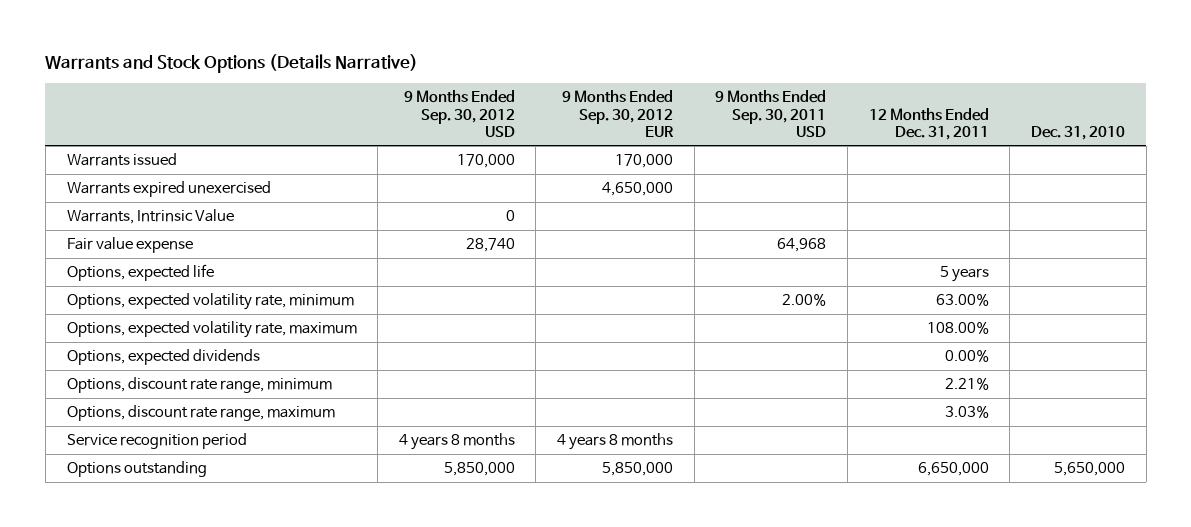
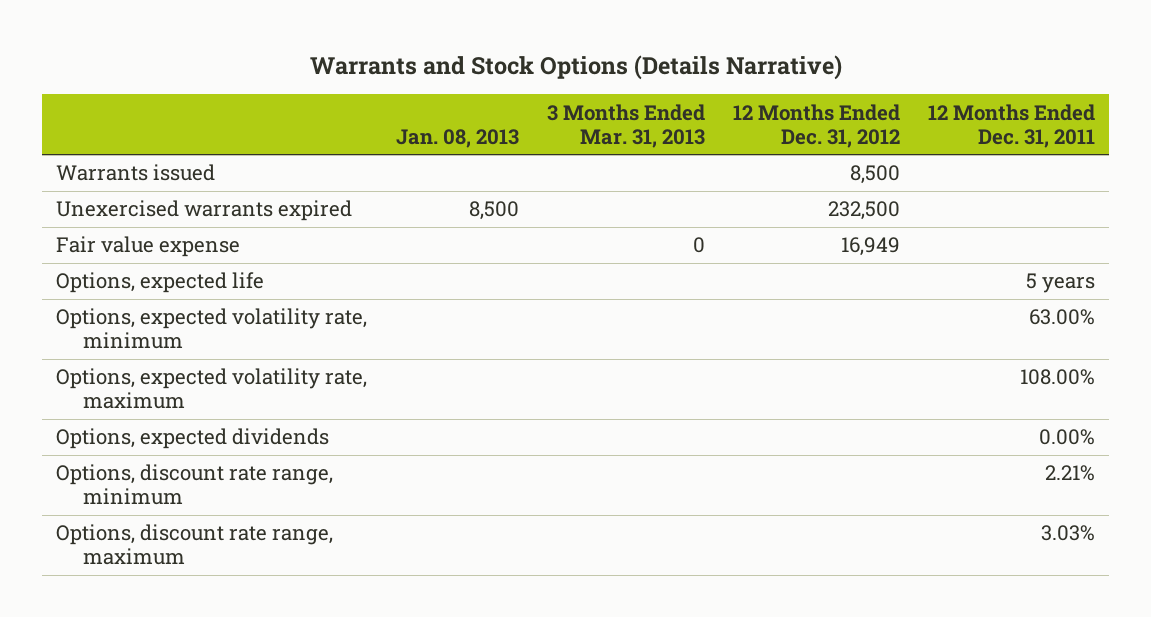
- | 9 Months Ended Sep. 30, 2012 USD | 9 Months Ended Sep. 30, 2012 EUR | 9 Months Ended Sep. 30, 2011 USD | 12 Months Ended Dec. 31, 2011 | Dec. 31, 2010
+ | Jan. 08, 2013 | 3 Months Ended Mar. 31, 2013 | 12 Months Ended Dec. 31, 2012 | 12 Months Ended Dec. 31, 2011
- Warrants expired unexercised | | 4,650,000 | | |
- Warrants, Intrinsic Value | 0 | | | |
+ Unexercised warrants expired | 8,500 | | 232,500 |
- Service recognition period | 4 years 8 months | 4 years 8 months | | |
- Options outstanding | 5,850,000 | 5,850,000 | | 6,650,000 | 5,650,000

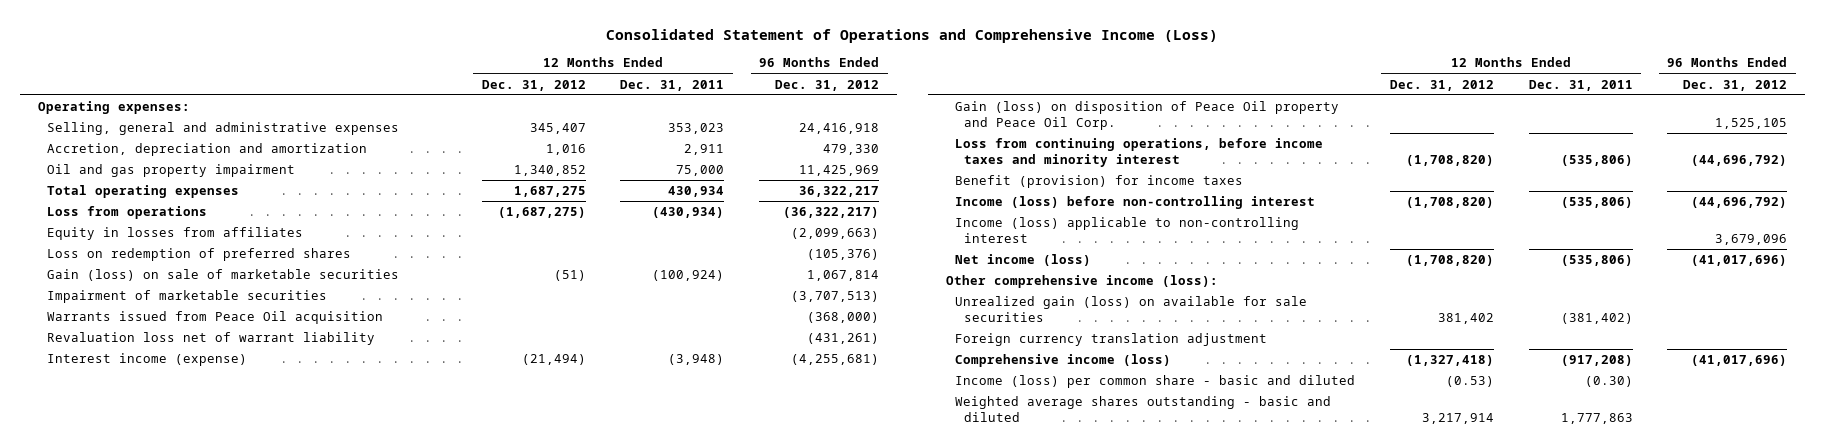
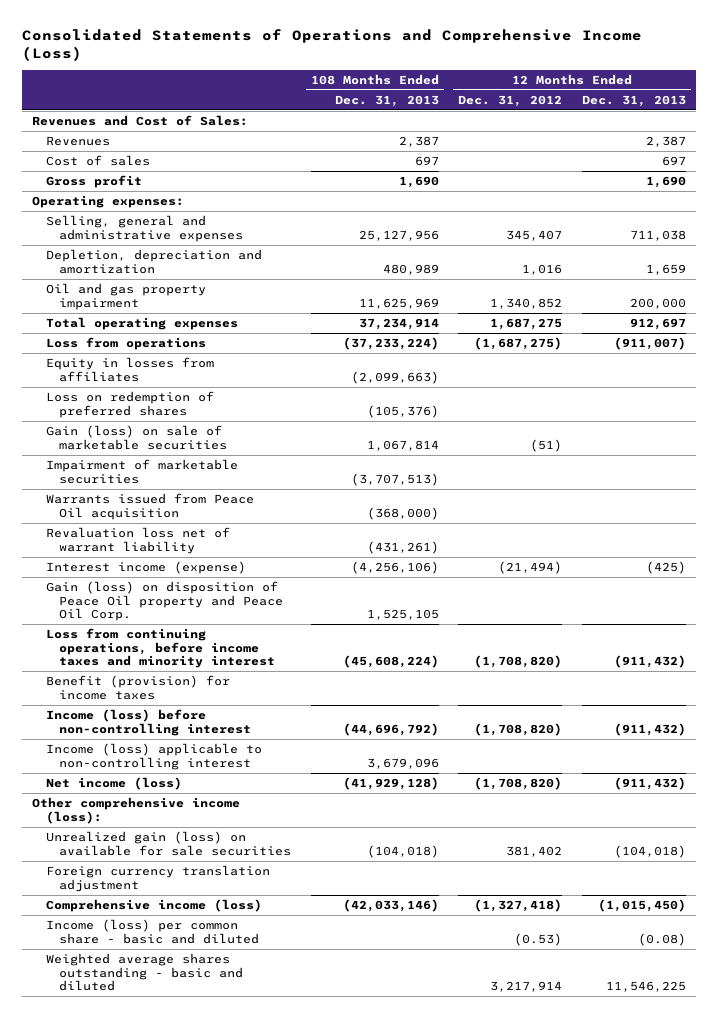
- Consolidated Statement of Operations and Comprehensive Income (Loss)
+ Consolidated Statements of Operations and Comprehensive Income (Loss)
- | 12 Months Ended Dec. 31, 2012 | 12 Months Ended Dec. 31, 2011 | 96 Months Ended Dec. 31, 2012
+ | 108 Months Ended Dec. 31, 2013 | 12 Months Ended Dec. 31, 2012 | 12 Months Ended Dec. 31, 2013
+ Revenues and Cost of Sales:
+ Revenues | 2,387 | | 2,387
+ Cost of sales | 697 | | 697
+ Gross profit | 1,690 | | 1,690
- Accretion, depreciation and amortization | 1,016 | 2,911 | 479,330
+ Depletion, depreciation and amortization | 480,989 | 1,016 | 1,659

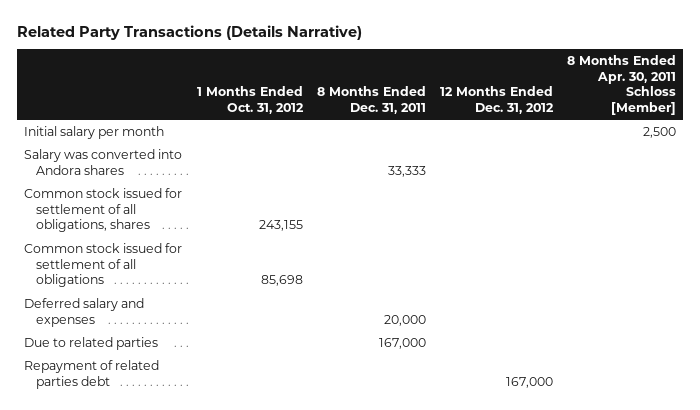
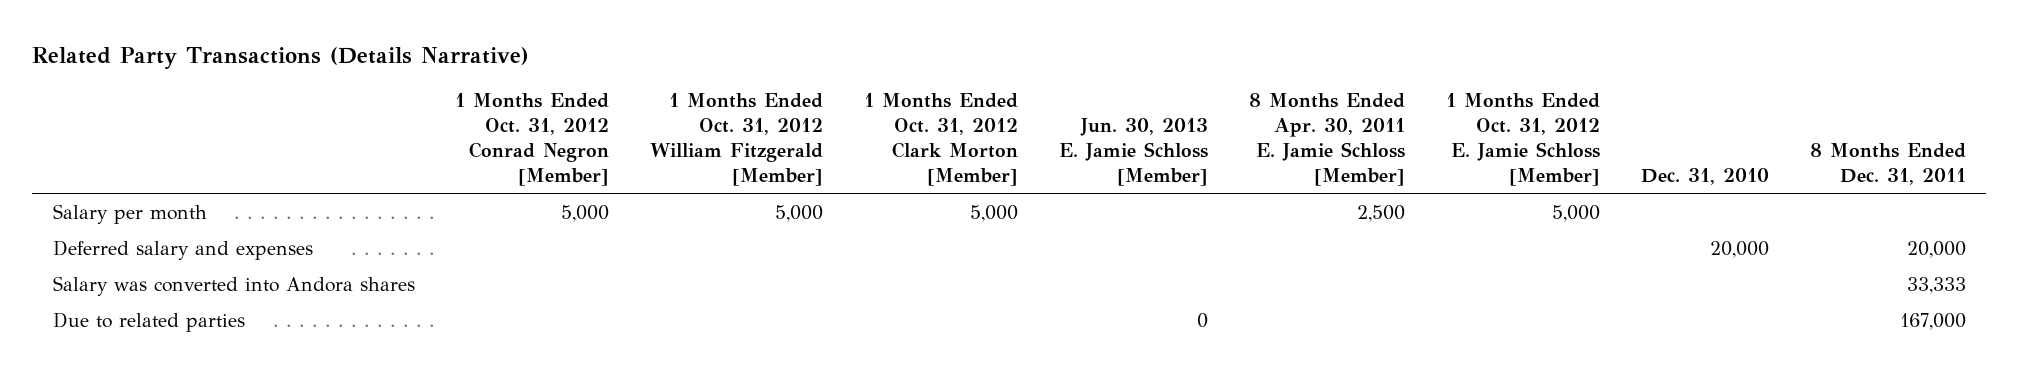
- | 1 Months Ended Oct. 31, 2012 | 8 Months Ended Dec. 31, 2011 | 12 Months Ended Dec. 31, 2012 | 8 Months Ended Apr. 30, 2011 Schloss [Member]
+ | 1 Months Ended Oct. 31, 2012 Conrad Negron [Member] | 1 Months Ended Oct. 31, 2012 William Fitzgerald [Member] | 1 Months Ended Oct. 31, 2012 Clark Morton [Member] | Jun. 30, 2013 E. Jamie Schloss [Member] | 8 Months Ended Apr. 30, 2011 E. Jamie Schloss [Member] | 1 Months Ended Oct. 31, 2012 E. Jamie Schloss [Member] | Dec. 31, 2010 | 8 Months Ended Dec. 31, 2011
- Initial salary per month | | | | 2,500
- Common stock issued for settlement of all obligations, shares | 243,155 | | |
- Common stock issued for settlement of all obligations | 85,698 | | |
+ Salary per month | 5,000 | 5,000 | 5,000 | | 2,500 | 5,000 | |
moved down: Salary was converted into Andora shares | | | | | | | | 33,333
- Repayment of related parties debt | | | 167,000 |

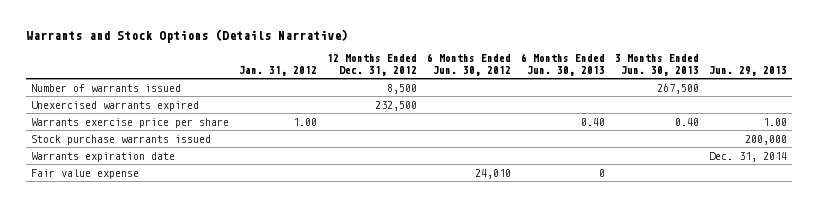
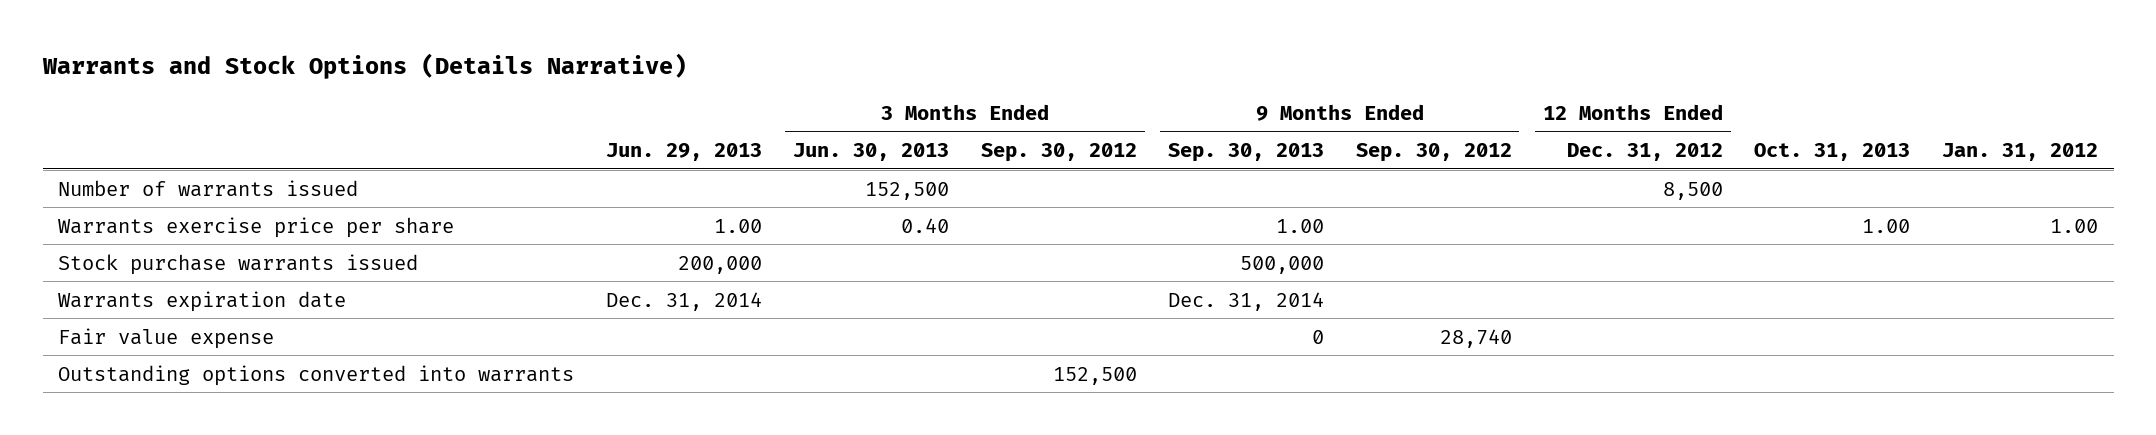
- | Jan. 31, 2012 | 12 Months Ended Dec. 31, 2012 | 6 Months Ended Jun. 30, 2012 | 6 Months Ended Jun. 30, 2013 | 3 Months Ended Jun. 30, 2013 | Jun. 29, 2013
+ | Jun. 29, 2013 | 3 Months Ended Jun. 30, 2013 | 3 Months Ended Sep. 30, 2012 | 9 Months Ended Sep. 30, 2013 | 9 Months Ended Sep. 30, 2012 | 12 Months Ended Dec. 31, 2012 | Oct. 31, 2013 | Jan. 31, 2012
- Number of warrants issued | | 8,500 | | | 267,500 |
- Unexercised warrants expired | | 232,500 | | | |
+ Number of warrants issued | | 152,500 | | | | 8,500 | |
+ Outstanding options converted into warrants | | | 152,500 | | | | |

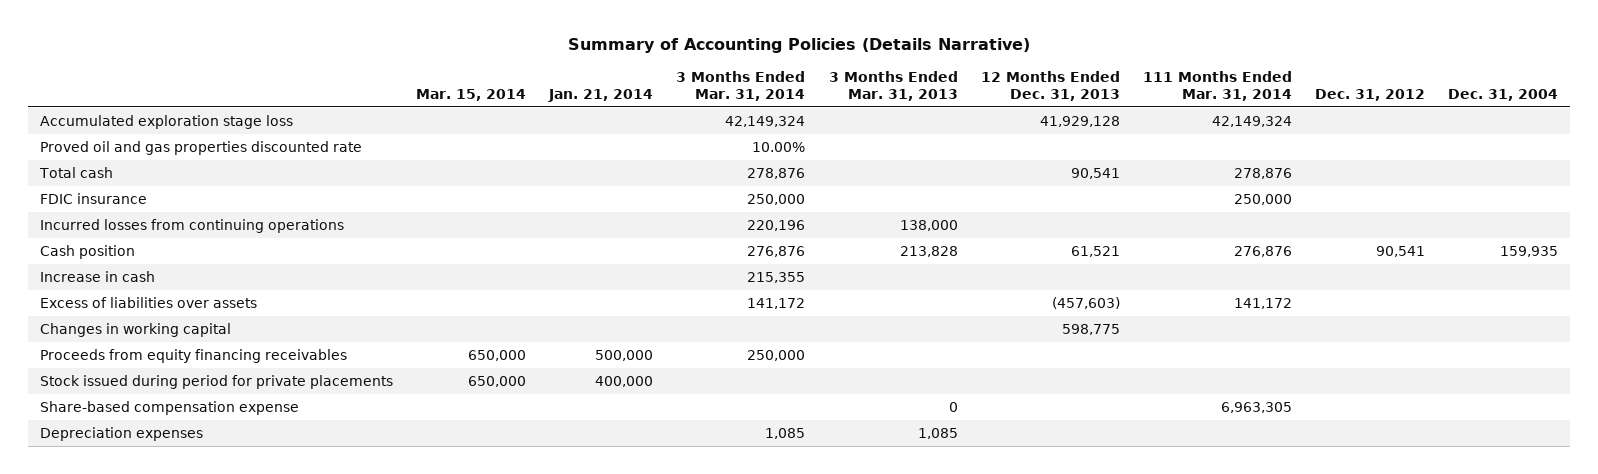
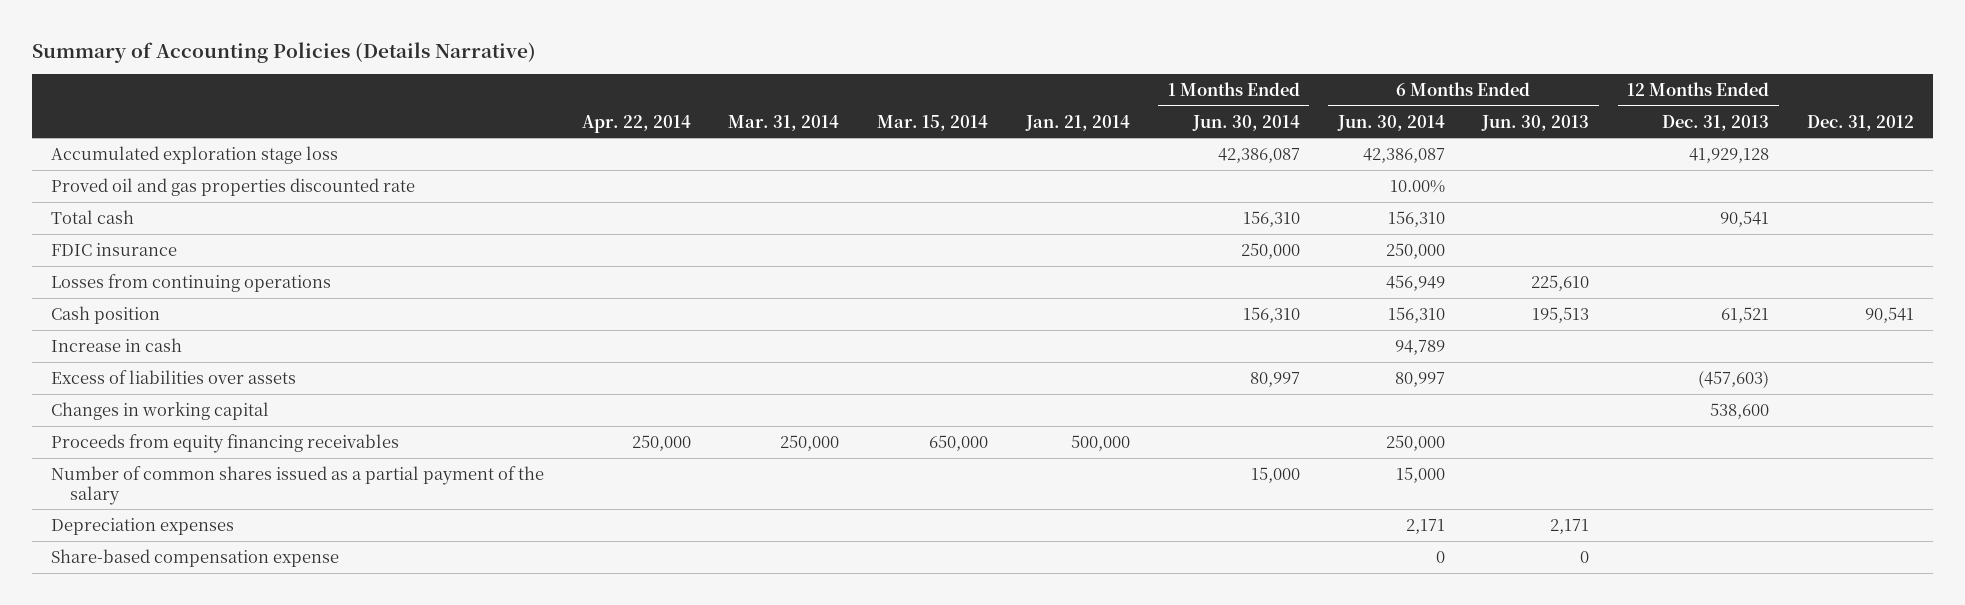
- | Mar. 15, 2014 | Jan. 21, 2014 | 3 Months Ended Mar. 31, 2014 | 3 Months Ended Mar. 31, 2013 | 12 Months Ended Dec. 31, 2013 | 111 Months Ended Mar. 31, 2014 | Dec. 31, 2012 | Dec. 31, 2004
+ | Apr. 22, 2014 | Mar. 31, 2014 | Mar. 15, 2014 | Jan. 21, 2014 | 1 Months Ended Jun. 30, 2014 | 6 Months Ended Jun. 30, 2014 | 6 Months Ended Jun. 30, 2013 | 12 Months Ended Dec. 31, 2013 | Dec. 31, 2012
- Incurred losses from continuing operations | | | 220,196 | 138,000 | | | |
+ Losses from continuing operations | | | | | | 456,949 | 225,610 | |
- Changes in working capital | | | | | 598,775 | | |
+ Changes in working capital | | | | | | | | 538,600 |
- Stock issued during period for private placements | 650,000 | 400,000 | | | | | |
+ Number of common shares issued as a partial payment of the salary | | | | | 15,000 | 15,000 | | |
moved down: Share-based compensation expense | | | | | | 0 | 0 | |

